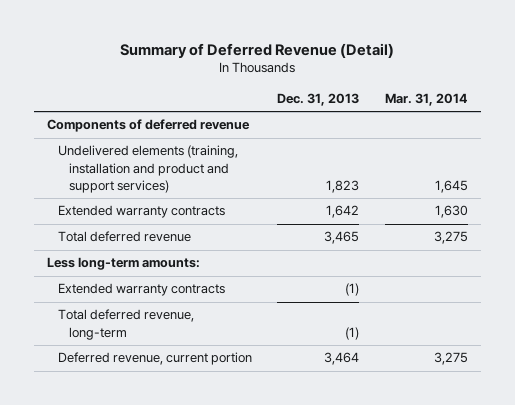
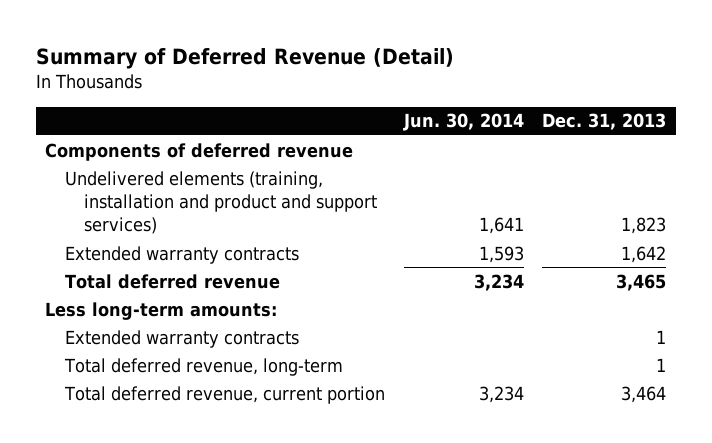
- | Dec. 31, 2013 | Mar. 31, 2014
+ | Jun. 30, 2014 | Dec. 31, 2013
- Extended warranty contracts | (1) |
- Total deferred revenue, long-term | (1) |
- Deferred revenue, current portion | 3,464 | 3,275
+ Extended warranty contracts | | 1
+ Total deferred revenue, long-term | | 1
+ Total deferred revenue, current portion | 3,234 | 3,464

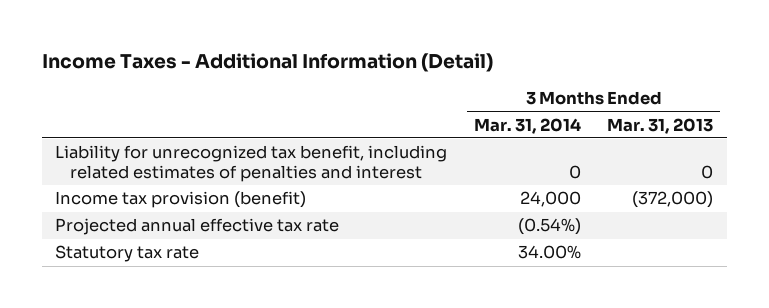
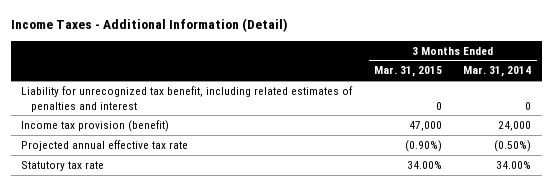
- | 3 Months Ended Mar. 31, 2014 | 3 Months Ended Mar. 31, 2013
+ | 3 Months Ended Mar. 31, 2015 | 3 Months Ended Mar. 31, 2014
- Projected annual effective tax rate | (0.54%) |
+ Projected annual effective tax rate | (0.90%) | (0.50%)

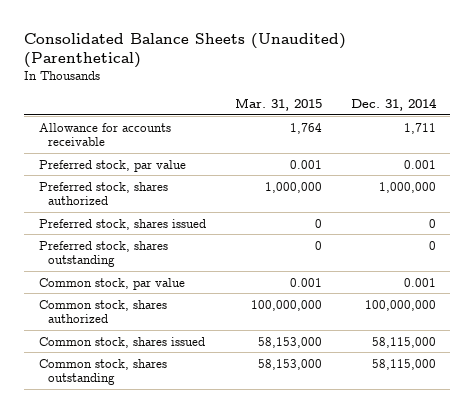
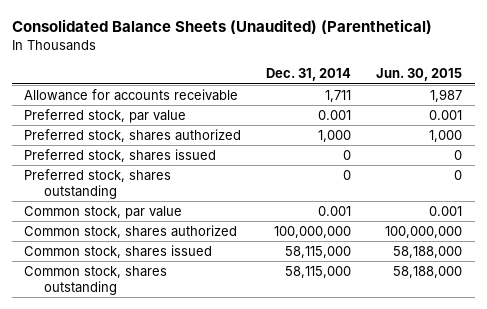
- | Mar. 31, 2015 | Dec. 31, 2014
+ | Dec. 31, 2014 | Jun. 30, 2015
- Preferred stock, shares authorized | 1,000,000 | 1,000,000
+ Preferred stock, shares authorized | 1,000 | 1,000

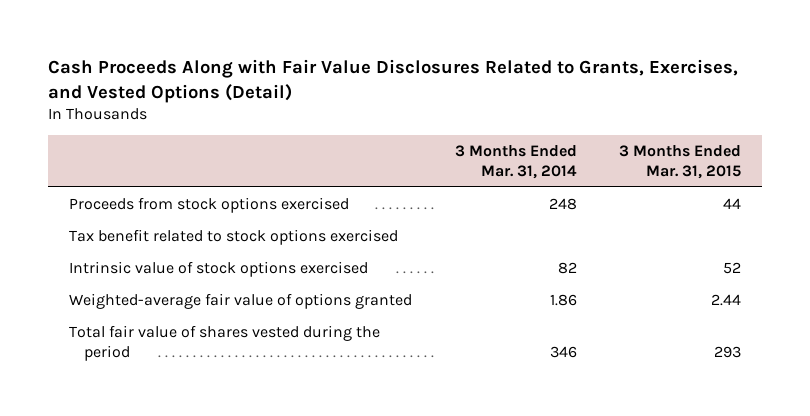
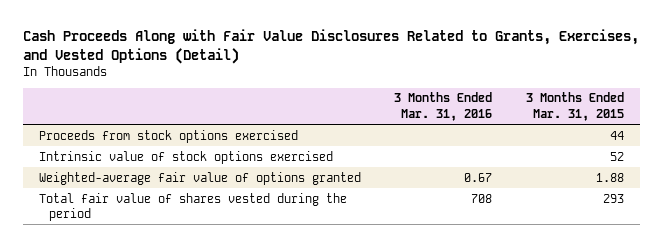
- | 3 Months Ended Mar. 31, 2014 | 3 Months Ended Mar. 31, 2015
+ | 3 Months Ended Mar. 31, 2016 | 3 Months Ended Mar. 31, 2015
- Tax benefit related to stock options exercised
- Weighted-average fair value of options granted | 1.86 | 2.44
+ Weighted-average fair value of options granted | 0.67 | 1.88

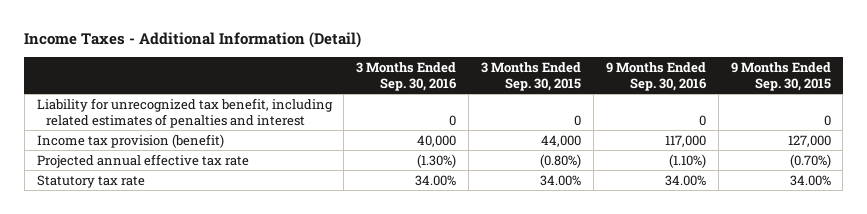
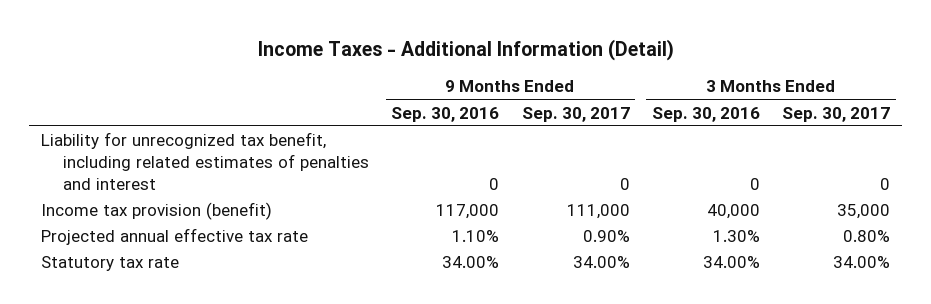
- | 3 Months Ended Sep. 30, 2016 | 3 Months Ended Sep. 30, 2015 | 9 Months Ended Sep. 30, 2016 | 9 Months Ended Sep. 30, 2015
+ | 9 Months Ended Sep. 30, 2016 | 9 Months Ended Sep. 30, 2017 | 3 Months Ended Sep. 30, 2016 | 3 Months Ended Sep. 30, 2017
- Projected annual effective tax rate | (1.30%) | (0.80%) | (1.10%) | (0.70%)
+ Projected annual effective tax rate | 1.10% | 0.90% | 1.30% | 0.80%

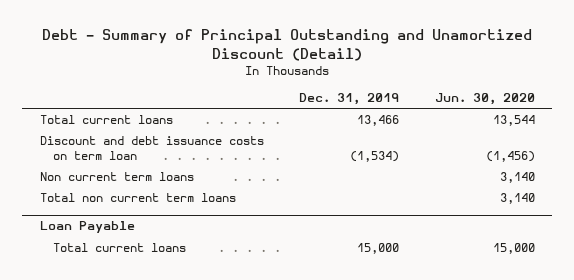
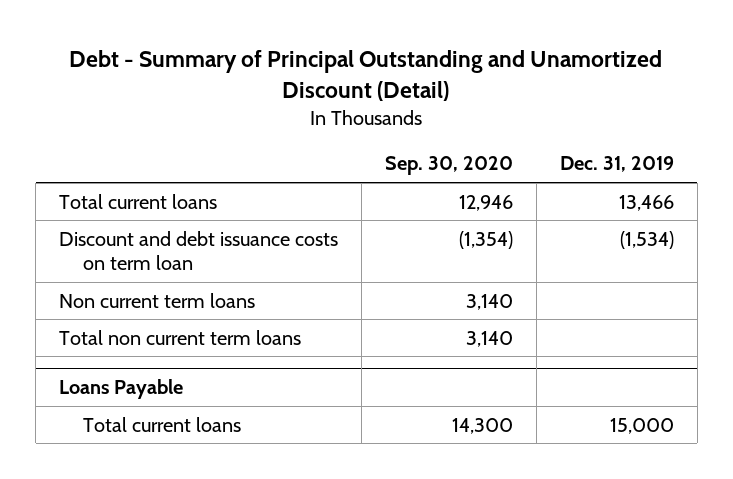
- | Dec. 31, 2019 | Jun. 30, 2020
+ | Sep. 30, 2020 | Dec. 31, 2019
- Loan Payable
+ Loans Payable

